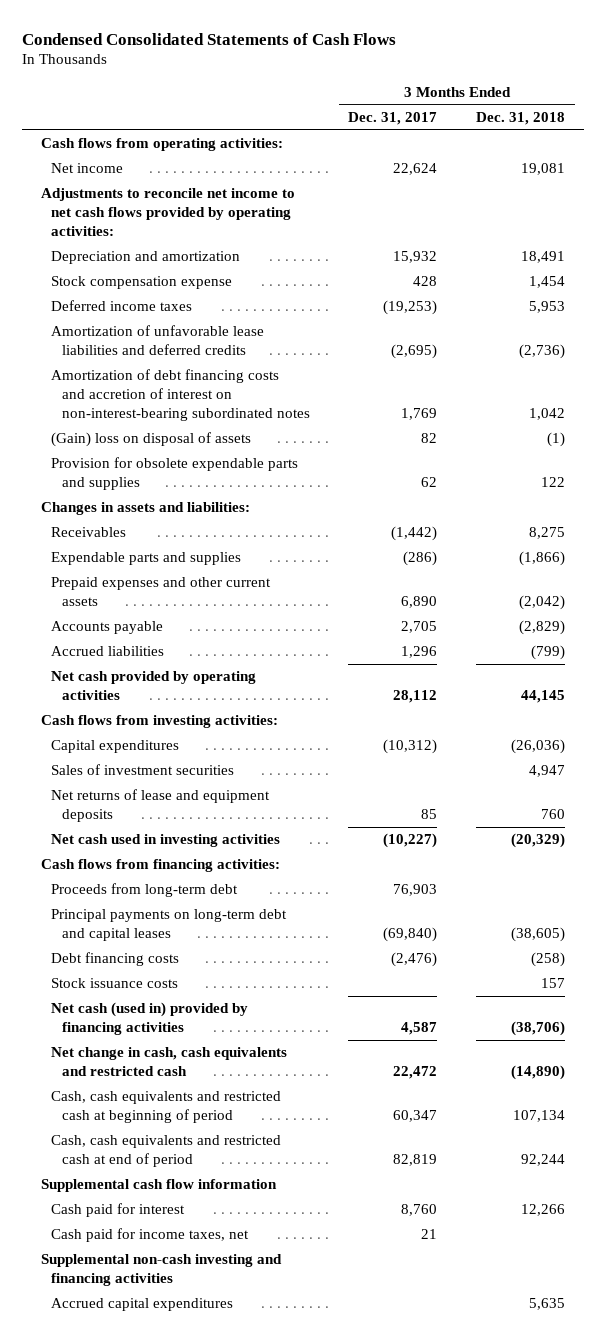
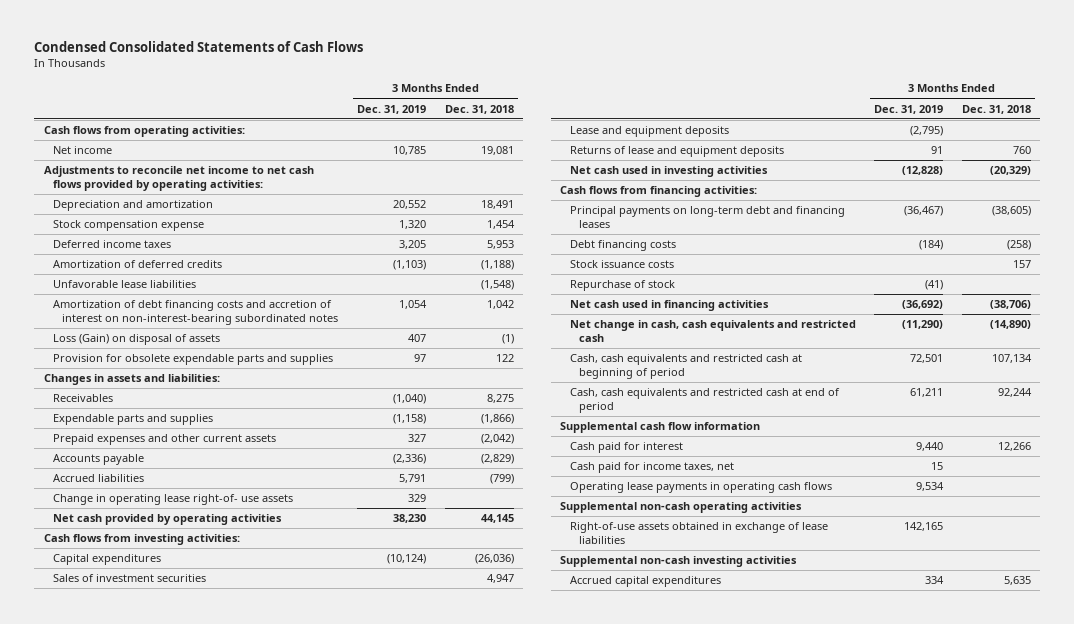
- | 3 Months Ended Dec. 31, 2017 | 3 Months Ended Dec. 31, 2018
+ | 3 Months Ended Dec. 31, 2019 | 3 Months Ended Dec. 31, 2018
- Amortization of unfavorable lease liabilities and deferred credits | (2,695) | (2,736)
+ Amortization of deferred credits | (1,103) | (1,188)
+ Unfavorable lease liabilities | | (1,548)
- (Gain) loss on disposal of assets | 82 | (1)
+ Loss (Gain) on disposal of assets | 407 | (1)
+ Change in operating lease right-of- use assets | 329 |
- Net returns of lease and equipment deposits | 85 | 760
+ Lease and equipment deposits | (2,795) |
+ Returns of lease and equipment deposits | 91 | 760
- Proceeds from long-term debt | 76,903 |
- Principal payments on long-term debt and capital leases | (69,840) | (38,605)
+ Principal payments on long-term debt and financing leases | (36,467) | (38,605)
- Net cash (used in) provided by financing activities | 4,587 | (38,706)
+ Repurchase of stock | (41) |
+ Net cash used in financing activities | (36,692) | (38,706)
- Supplemental non-cash investing and financing activities
+ Operating lease payments in operating cash flows | 9,534 |
+ Supplemental non-cash operating activities
+ Right-of-use assets obtained in exchange of lease liabilities | 142,165 |
+ Supplemental non-cash investing activities

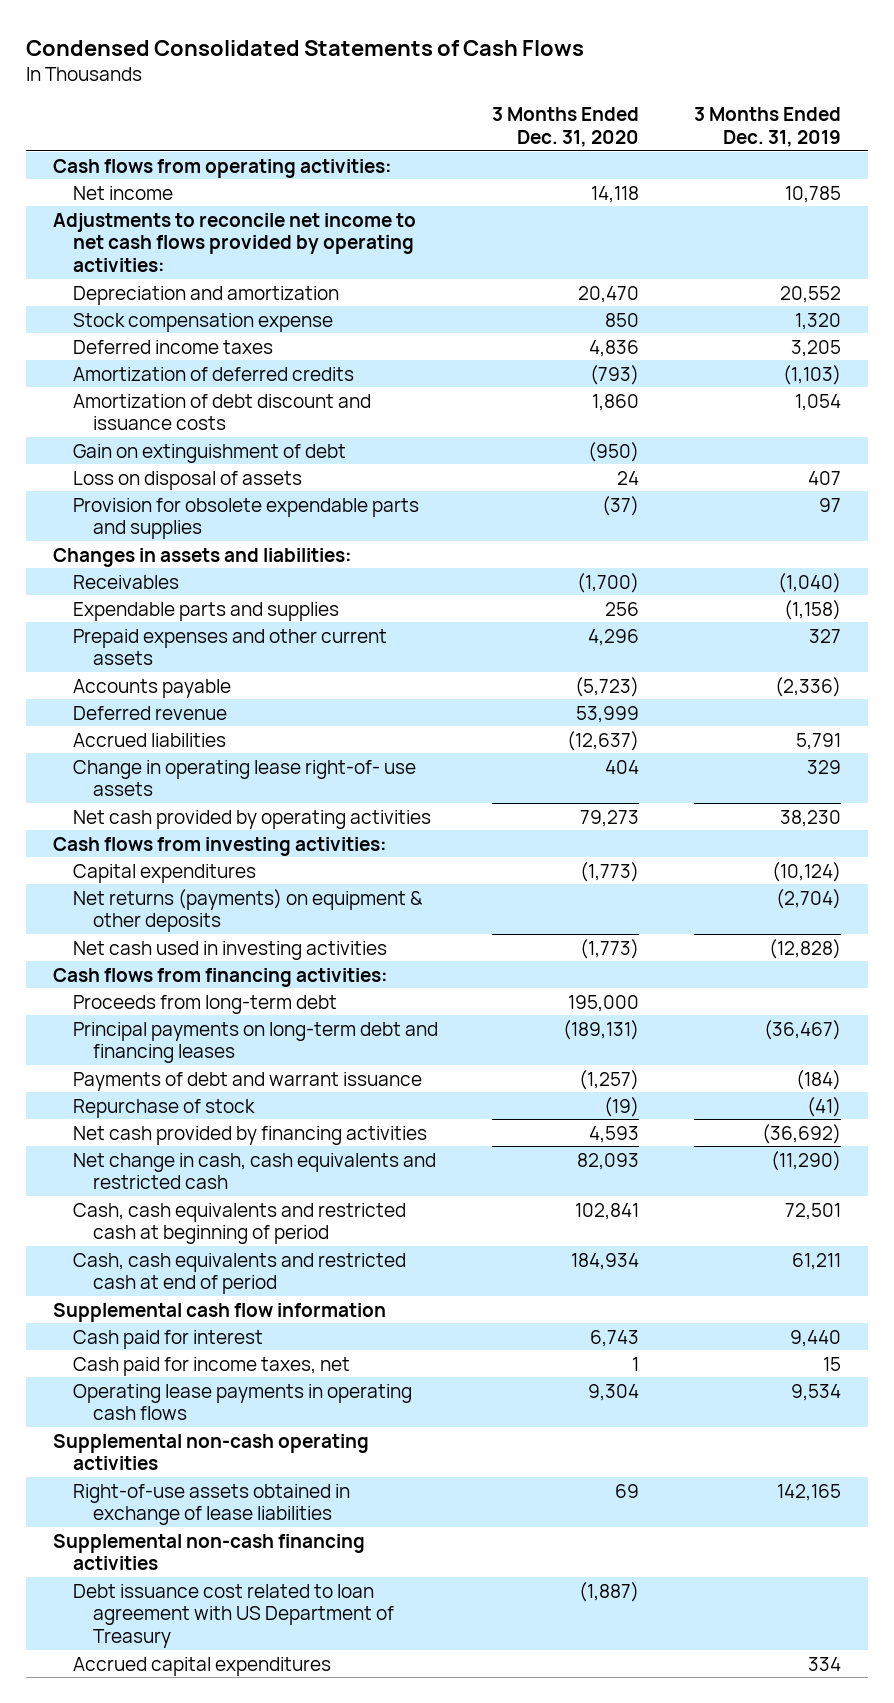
- | 3 Months Ended Dec. 31, 2019 | 3 Months Ended Dec. 31, 2018
+ | 3 Months Ended Dec. 31, 2020 | 3 Months Ended Dec. 31, 2019
- Unfavorable lease liabilities | | (1,548)
- Amortization of debt financing costs and accretion of interest on non-interest-bearing subordinated notes | 1,054 | 1,042
- Loss (Gain) on disposal of assets | 407 | (1)
+ Amortization of debt discount and issuance costs | 1,860 | 1,054
+ Gain on extinguishment of debt | (950) |
+ Loss on disposal of assets | 24 | 407
+ Deferred revenue | 53,999 |
- Sales of investment securities | | 4,947
- Lease and equipment deposits | (2,795) |
- Returns of lease and equipment deposits | 91 | 760
+ Net returns (payments) on equipment & other deposits | | (2,704)
+ Proceeds from long-term debt | 195,000 |
- Debt financing costs | (184) | (258)
- Stock issuance costs | | 157
+ Payments of debt and warrant issuance | (1,257) | (184)
- Net cash used in financing activities | (36,692) | (38,706)
+ Net cash provided by financing activities | 4,593 | (36,692)
- Supplemental non-cash investing activities
+ Supplemental non-cash financing activities
+ Debt issuance cost related to loan agreement with US Department of Treasury | (1,887) |

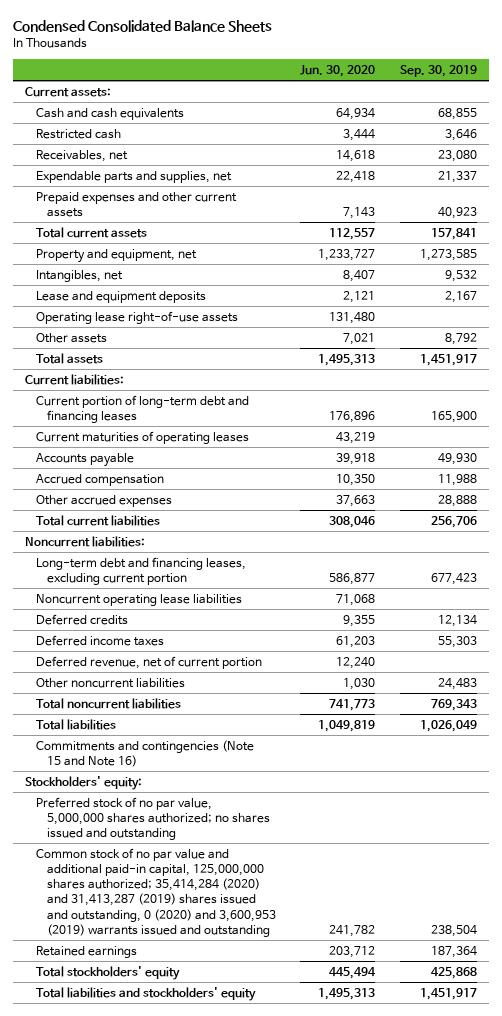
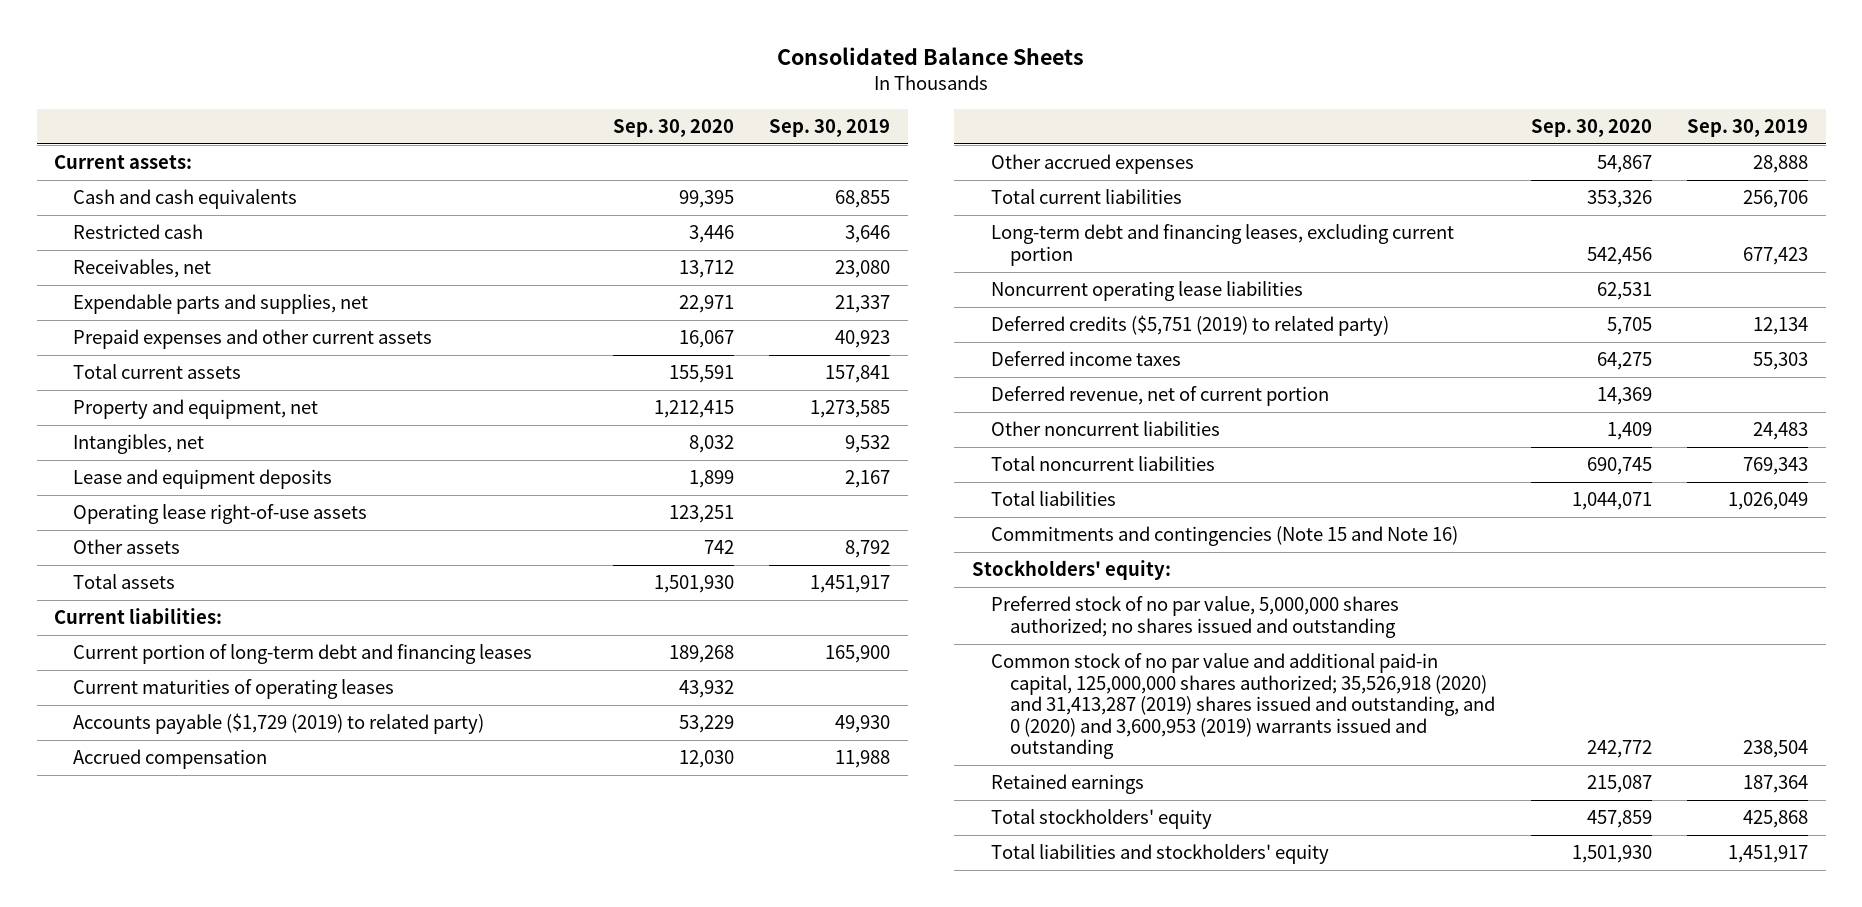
- Condensed Consolidated Balance Sheets
+ Consolidated Balance Sheets
- | Jun. 30, 2020 | Sep. 30, 2019
+ | Sep. 30, 2020 | Sep. 30, 2019
- Accounts payable | 39,918 | 49,930
+ Accounts payable ($1,729 (2019) to related party) | 53,229 | 49,930
- Noncurrent liabilities:
- Deferred credits | 9,355 | 12,134
+ Deferred credits ($5,751 (2019) to related party) | 5,705 | 12,134
- Common stock of no par value and additional paid-in capital, 125,000,000 shares authorized; 35,414,284 (2020) and 31,413,287 (2019) shares issued and outstanding, 0 (2020) and 3,600,953 (2019) warrants issued and outstanding | 241,782 | 238,504
+ Common stock of no par value and additional paid-in capital, 125,000,000 shares authorized; 35,526,918 (2020) and 31,413,287 (2019) shares issued and outstanding, and 0 (2020) and 3,600,953 (2019) warrants issued and outstanding | 242,772 | 238,504

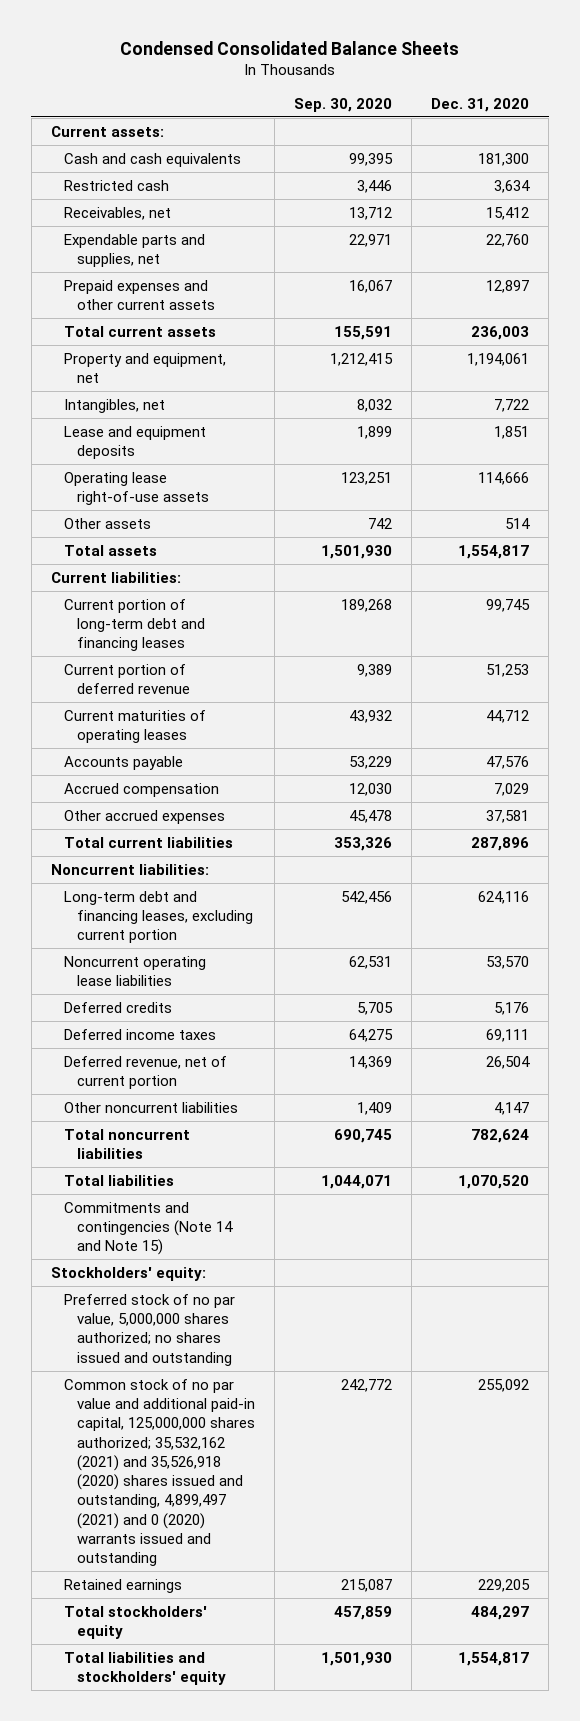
- Consolidated Balance Sheets
+ Condensed Consolidated Balance Sheets
- | Sep. 30, 2020 | Sep. 30, 2019
+ | Sep. 30, 2020 | Dec. 31, 2020
+ Current portion of deferred revenue | 9,389 | 51,253
- Accounts payable ($1,729 (2019) to related party) | 53,229 | 49,930
+ Accounts payable | 53,229 | 47,576
- Other accrued expenses | 54,867 | 28,888
+ Other accrued expenses | 45,478 | 37,581
+ Noncurrent liabilities:
- Deferred credits ($5,751 (2019) to related party) | 5,705 | 12,134
+ Deferred credits | 5,705 | 5,176
- Commitments and contingencies (Note 15 and Note 16)
+ Commitments and contingencies (Note 14 and Note 15)
- Common stock of no par value and additional paid-in capital, 125,000,000 shares authorized; 35,526,918 (2020) and 31,413,287 (2019) shares issued and outstanding, and 0 (2020) and 3,600,953 (2019) warrants issued and outstanding | 242,772 | 238,504
+ Common stock of no par value and additional paid-in capital, 125,000,000 shares authorized; 35,532,162 (2021) and 35,526,918 (2020) shares issued and outstanding, 4,899,497 (2021) and 0 (2020) warrants issued and outstanding | 242,772 | 255,092

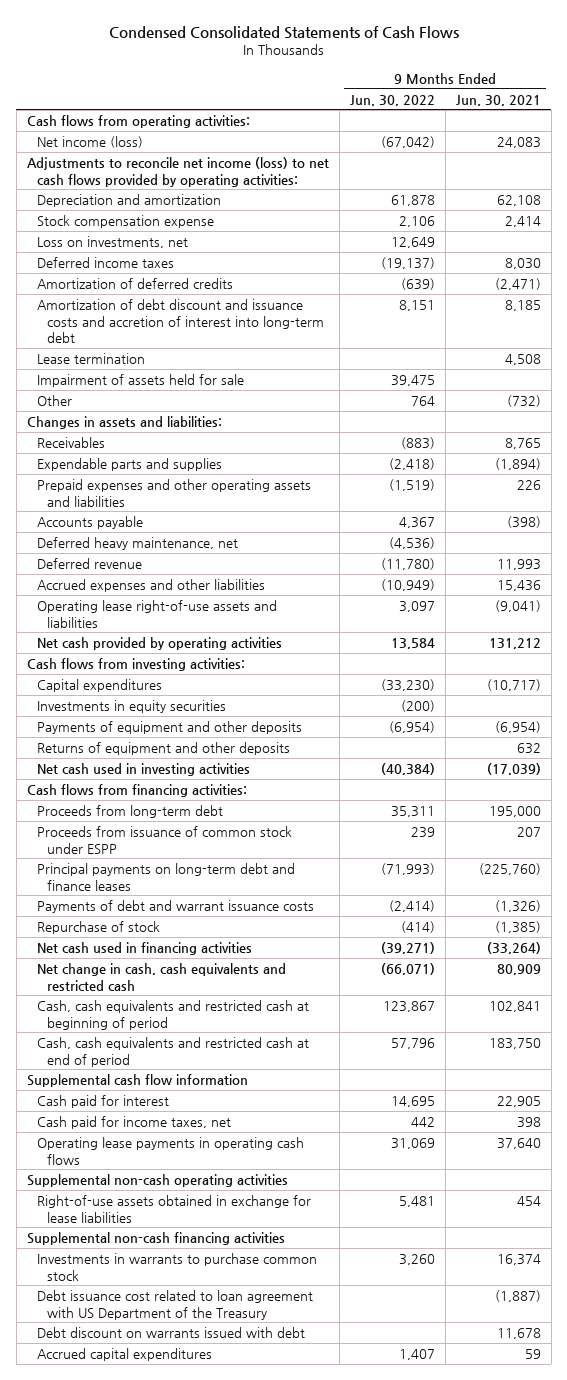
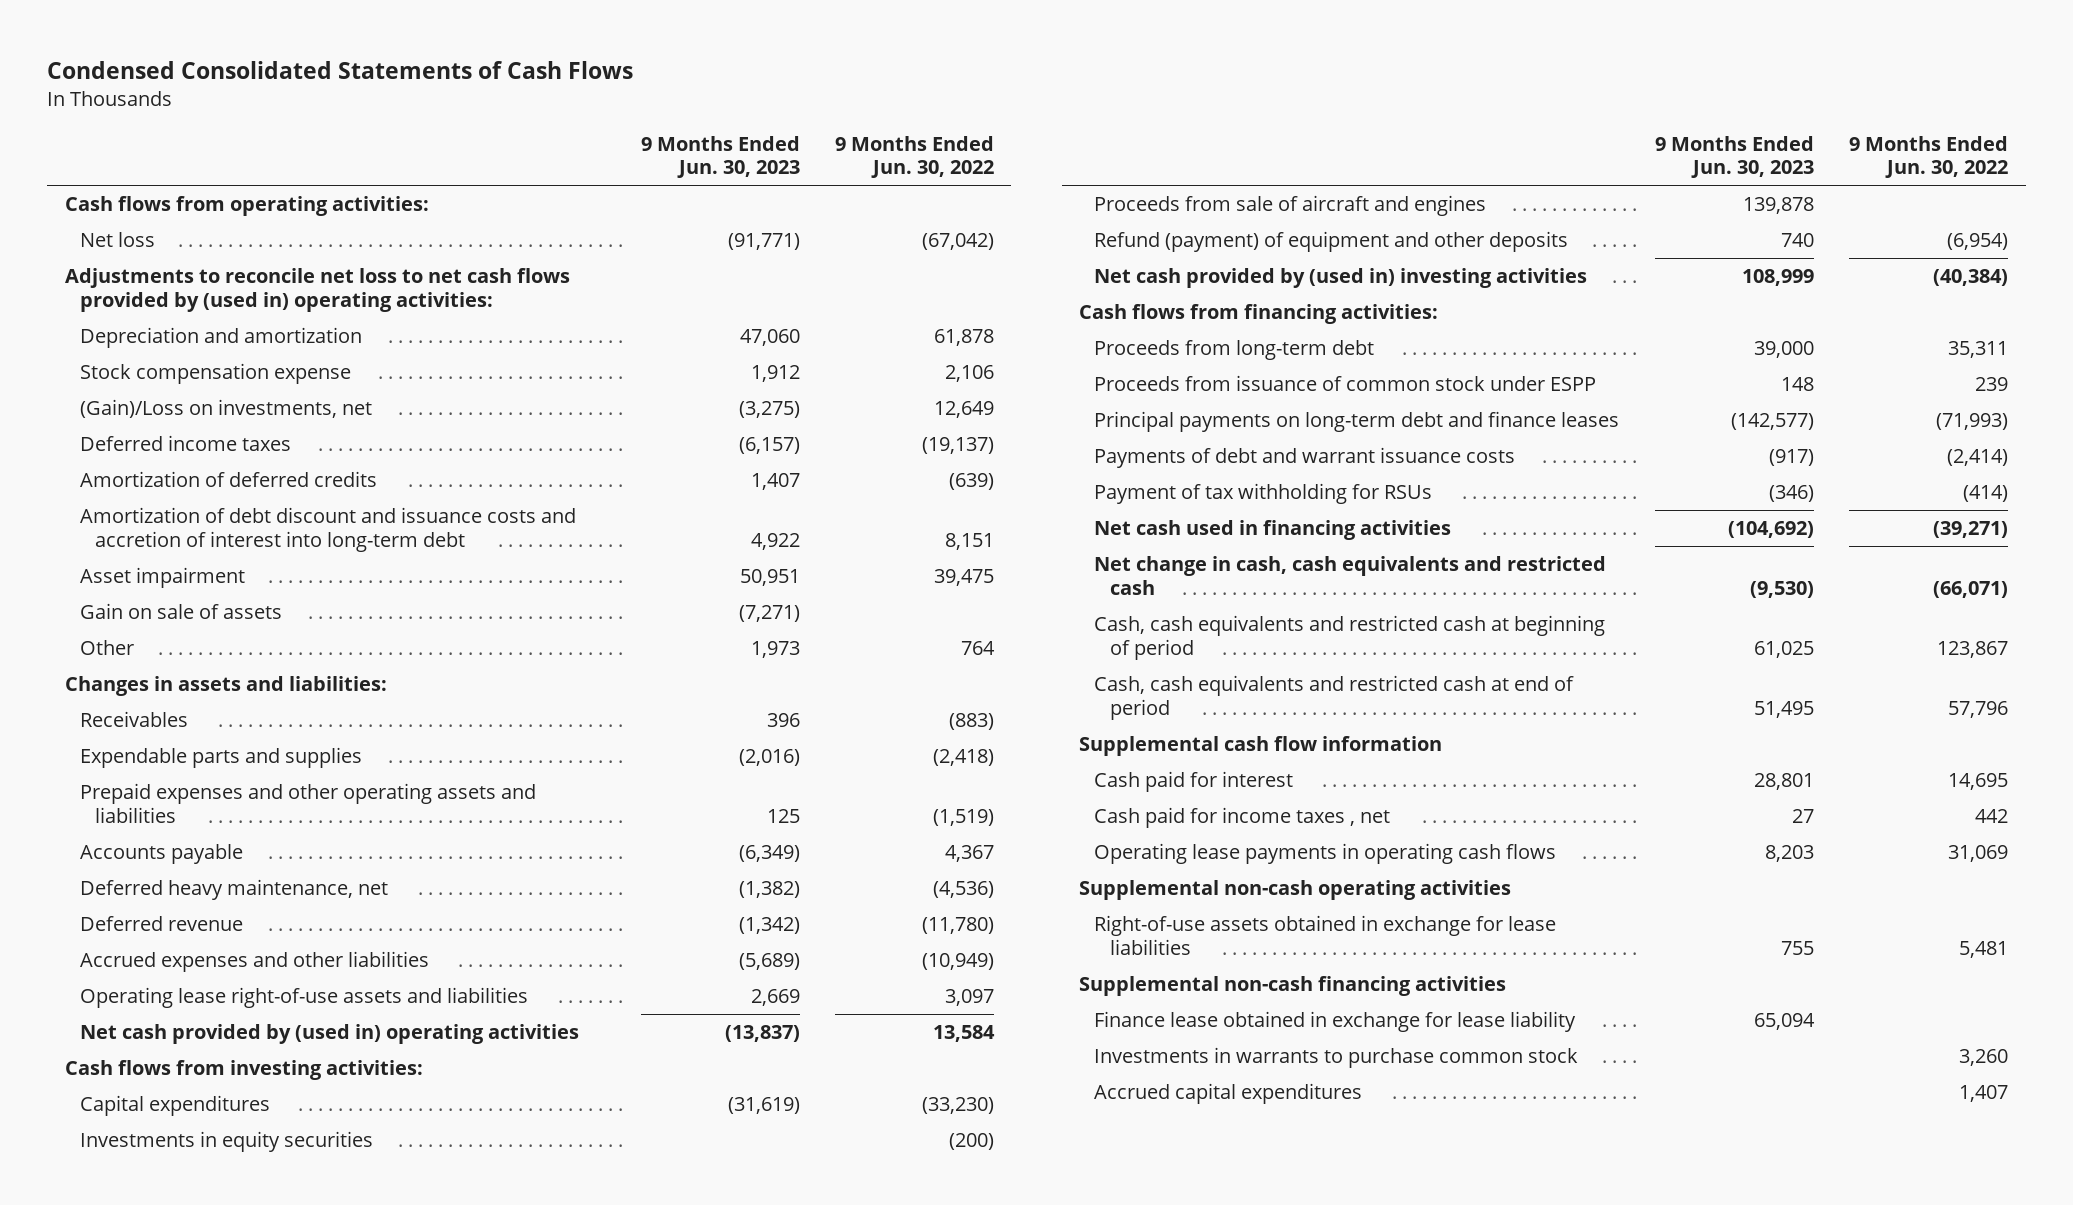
- | 9 Months Ended Jun. 30, 2022 | 9 Months Ended Jun. 30, 2021
+ | 9 Months Ended Jun. 30, 2023 | 9 Months Ended Jun. 30, 2022
- Net income (loss) | (67,042) | 24,083
- Adjustments to reconcile net income (loss) to net cash flows provided by operating activities:
+ Net loss | (91,771) | (67,042)
+ Adjustments to reconcile net loss to net cash flows provided by (used in) operating activities:
- Loss on investments, net | 12,649 |
+ (Gain)/Loss on investments, net | (3,275) | 12,649
- Lease termination | | 4,508
- Impairment of assets held for sale | 39,475 |
+ Asset impairment | 50,951 | 39,475
+ Gain on sale of assets | (7,271) |
- Net cash provided by operating activities | 13,584 | 131,212
+ Net cash provided by (used in) operating activities | (13,837) | 13,584
- Payments of equipment and other deposits | (6,954) | (6,954)
- Returns of equipment and other deposits | | 632
- Net cash used in investing activities | (40,384) | (17,039)
+ Proceeds from sale of aircraft and engines | 139,878 |
+ Refund (payment) of equipment and other deposits | 740 | (6,954)
+ Net cash provided by (used in) investing activities | 108,999 | (40,384)
- Repurchase of stock | (414) | (1,385)
+ Payment of tax withholding for RSUs | (346) | (414)
- Cash paid for income taxes, net | 442 | 398
+ Cash paid for income taxes , net | 27 | 442
+ Finance lease obtained in exchange for lease liability | 65,094 |
- Debt issuance cost related to loan agreement with US Department of the Treasury | | (1,887)
- Debt discount on warrants issued with debt | | 11,678

